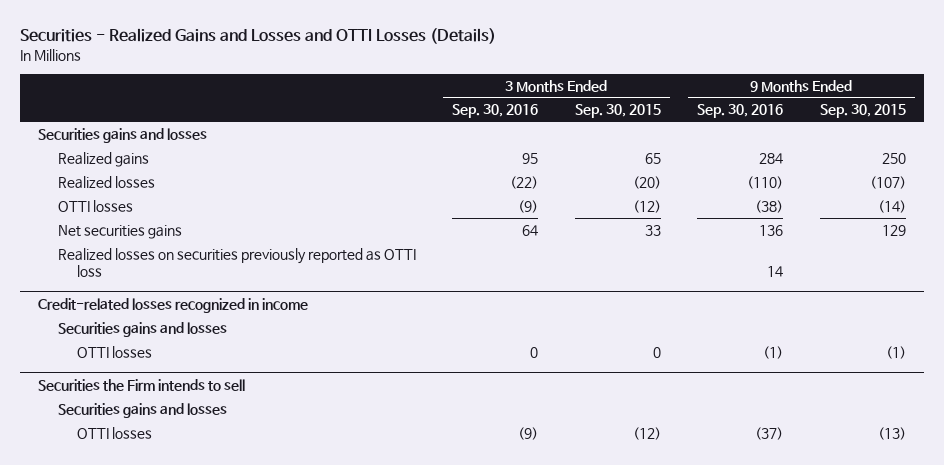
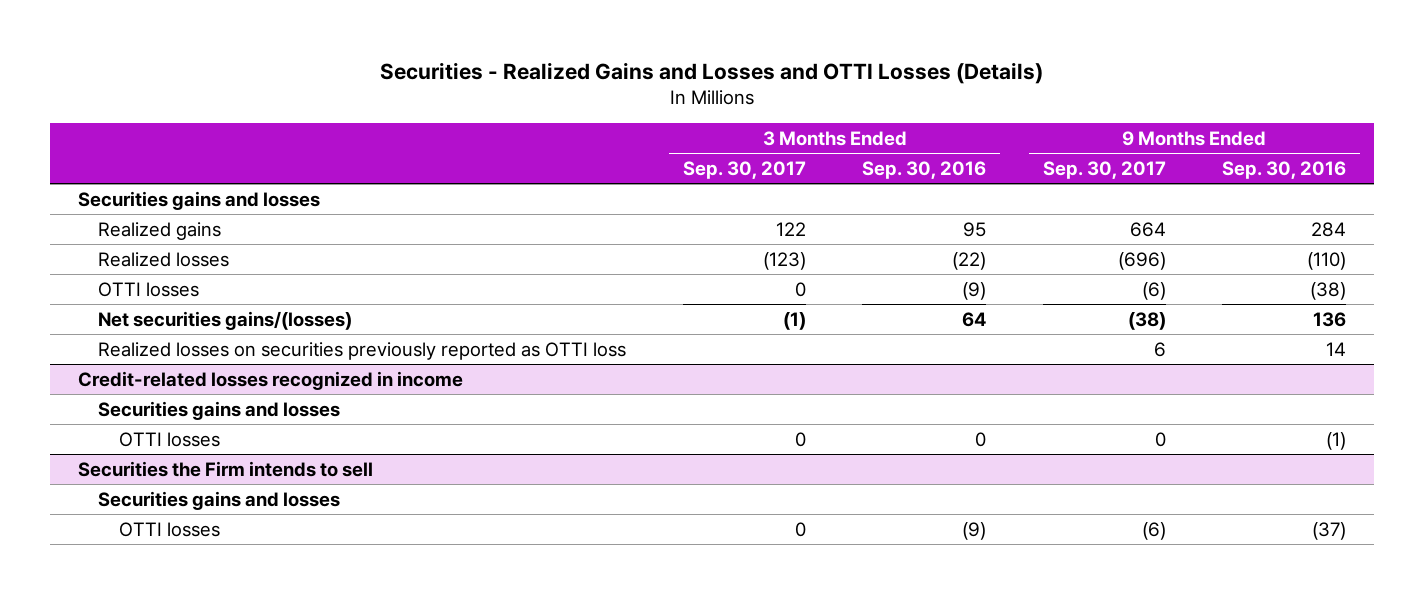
- | 3 Months Ended Sep. 30, 2016 | 3 Months Ended Sep. 30, 2015 | 9 Months Ended Sep. 30, 2016 | 9 Months Ended Sep. 30, 2015
+ | 3 Months Ended Sep. 30, 2017 | 3 Months Ended Sep. 30, 2016 | 9 Months Ended Sep. 30, 2017 | 9 Months Ended Sep. 30, 2016
- Net securities gains | 64 | 33 | 136 | 129
+ Net securities gains/(losses) | (1) | 64 | (38) | 136

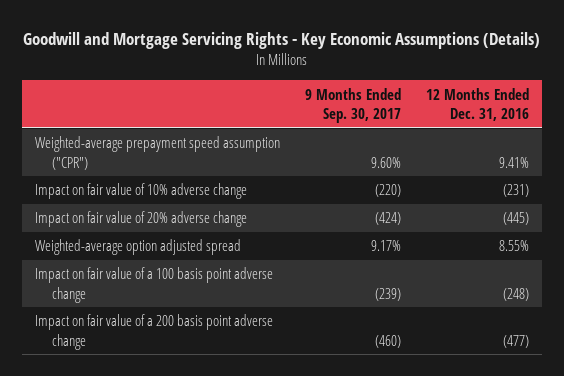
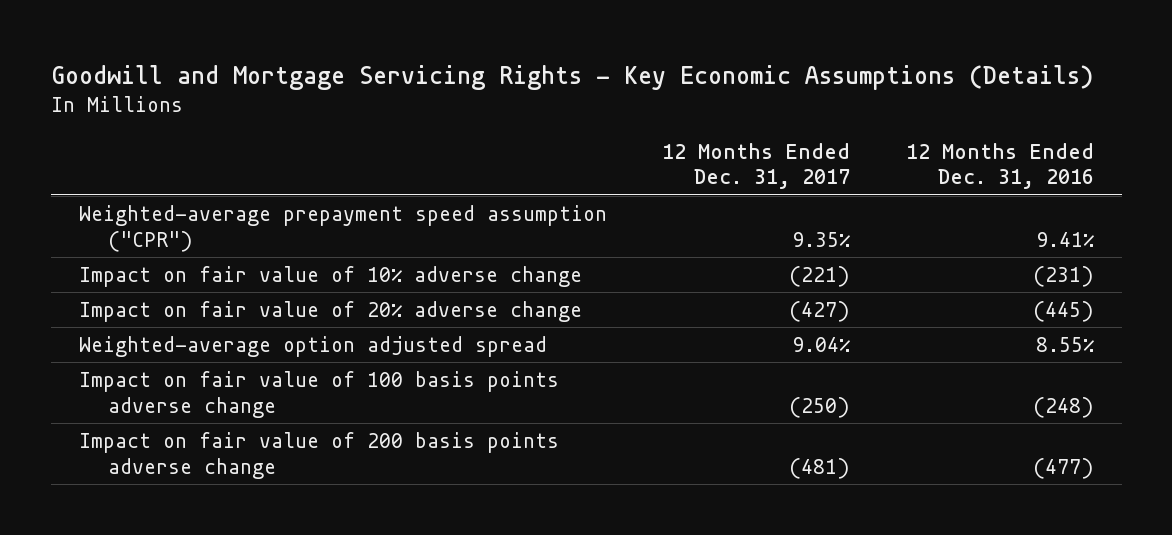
- | 9 Months Ended Sep. 30, 2017 | 12 Months Ended Dec. 31, 2016
+ | 12 Months Ended Dec. 31, 2017 | 12 Months Ended Dec. 31, 2016
- Impact on fair value of a 100 basis point adverse change | (239) | (248)
- Impact on fair value of a 200 basis point adverse change | (460) | (477)
+ Impact on fair value of 100 basis points adverse change | (250) | (248)
+ Impact on fair value of 200 basis points adverse change | (481) | (477)

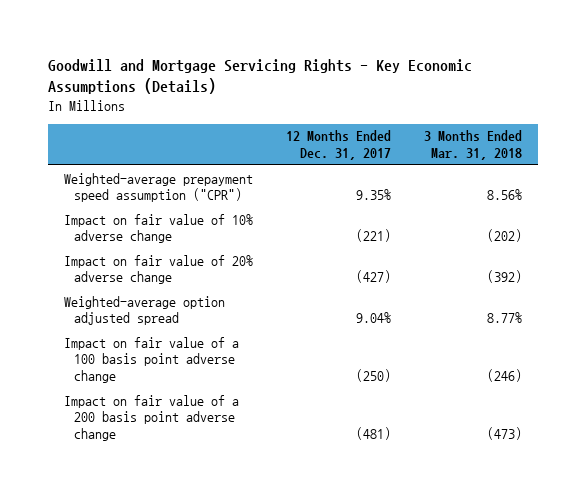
- | 12 Months Ended Dec. 31, 2017 | 12 Months Ended Dec. 31, 2016
+ | 12 Months Ended Dec. 31, 2017 | 3 Months Ended Mar. 31, 2018
- Impact on fair value of 100 basis points adverse change | (250) | (248)
- Impact on fair value of 200 basis points adverse change | (481) | (477)
+ Impact on fair value of a 100 basis point adverse change | (250) | (246)
+ Impact on fair value of a 200 basis point adverse change | (481) | (473)

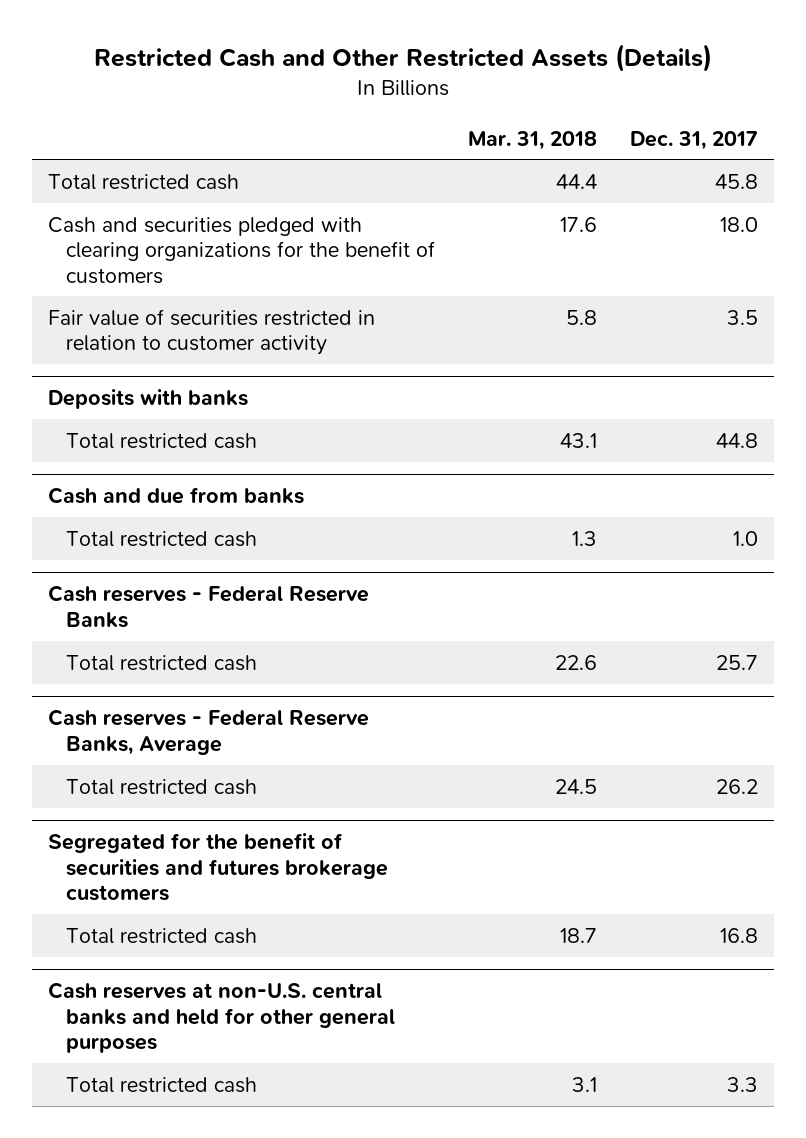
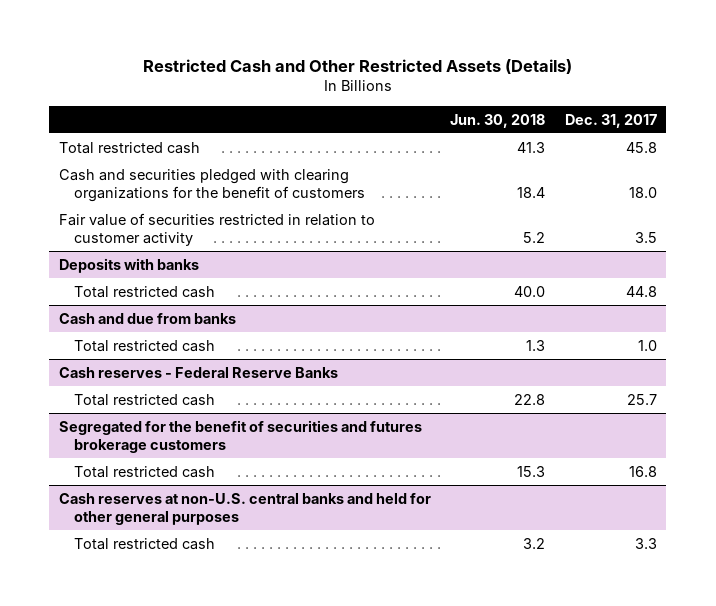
- | Mar. 31, 2018 | Dec. 31, 2017
+ | Jun. 30, 2018 | Dec. 31, 2017
- Cash reserves - Federal Reserve Banks, Average
- Total restricted cash | 24.5 | 26.2

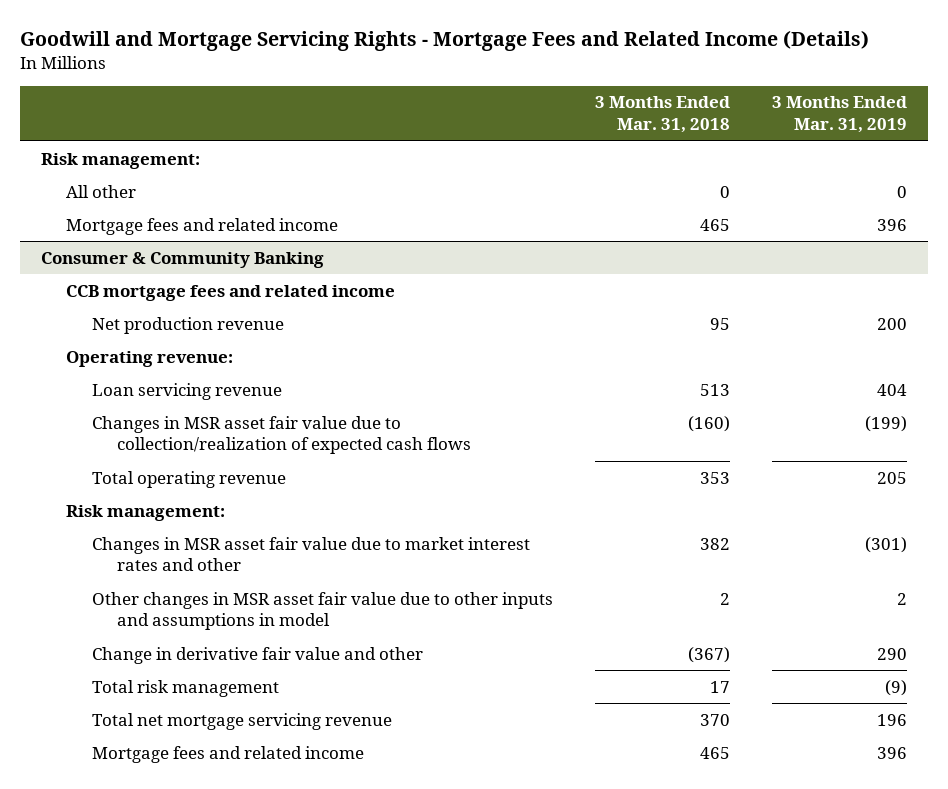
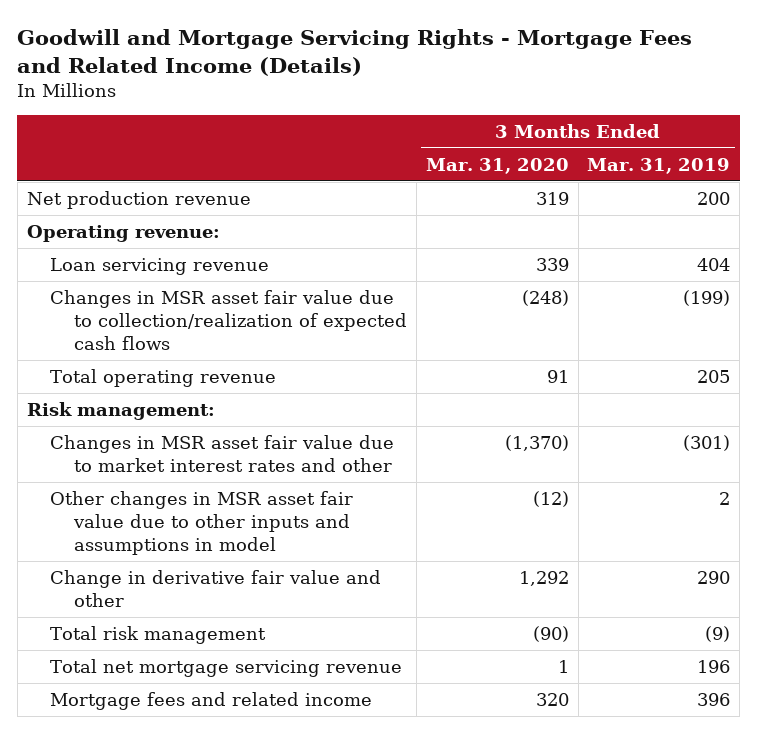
- | 3 Months Ended Mar. 31, 2018 | 3 Months Ended Mar. 31, 2019
+ | 3 Months Ended Mar. 31, 2020 | 3 Months Ended Mar. 31, 2019
- Risk management:
- All other | 0 | 0
- Mortgage fees and related income | 465 | 396
- Consumer & Community Banking
- CCB mortgage fees and related income

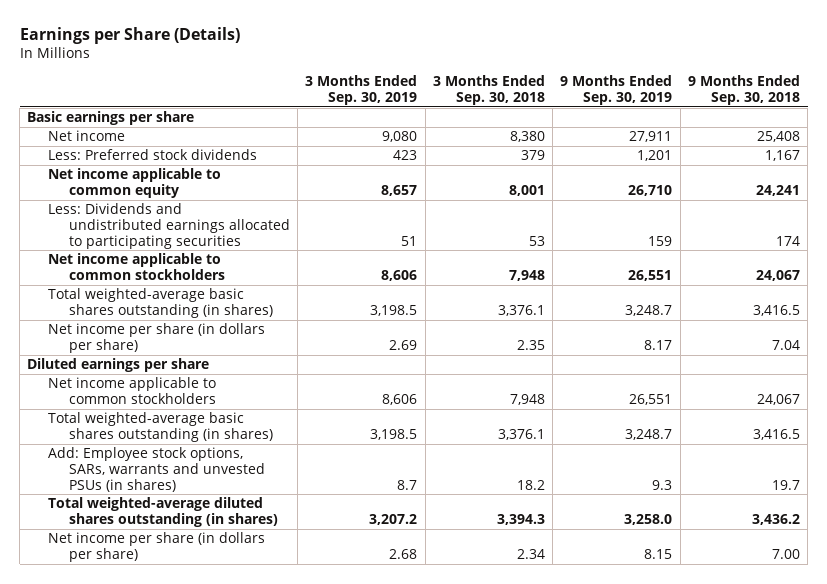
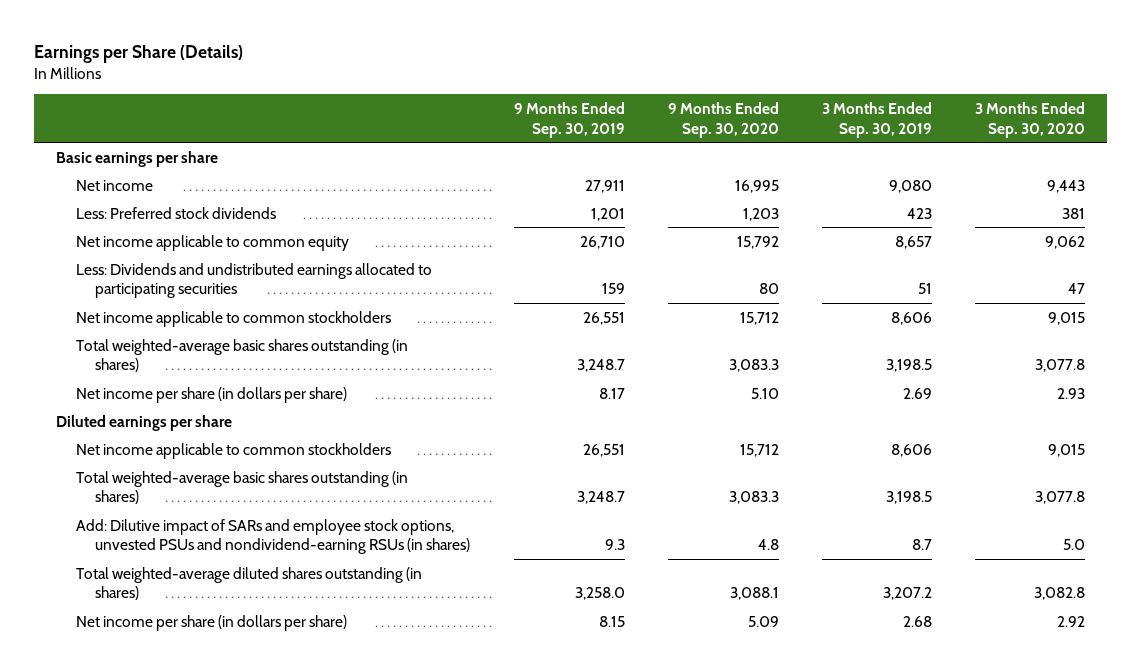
- | 3 Months Ended Sep. 30, 2019 | 3 Months Ended Sep. 30, 2018 | 9 Months Ended Sep. 30, 2019 | 9 Months Ended Sep. 30, 2018
+ | 9 Months Ended Sep. 30, 2019 | 9 Months Ended Sep. 30, 2020 | 3 Months Ended Sep. 30, 2019 | 3 Months Ended Sep. 30, 2020
- Add: Employee stock options, SARs, warrants and unvested PSUs (in shares) | 8.7 | 18.2 | 9.3 | 19.7
+ Add: Dilutive impact of SARs and employee stock options, unvested PSUs and nondividend-earning RSUs (in shares) | 9.3 | 4.8 | 8.7 | 5.0

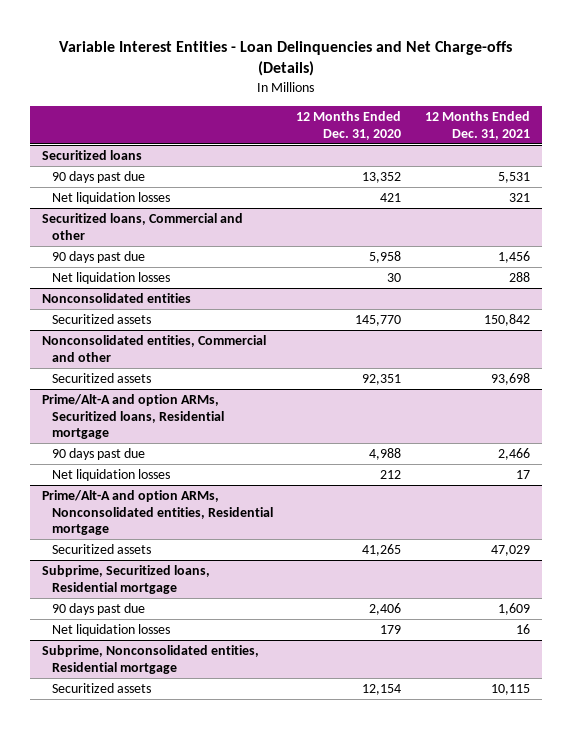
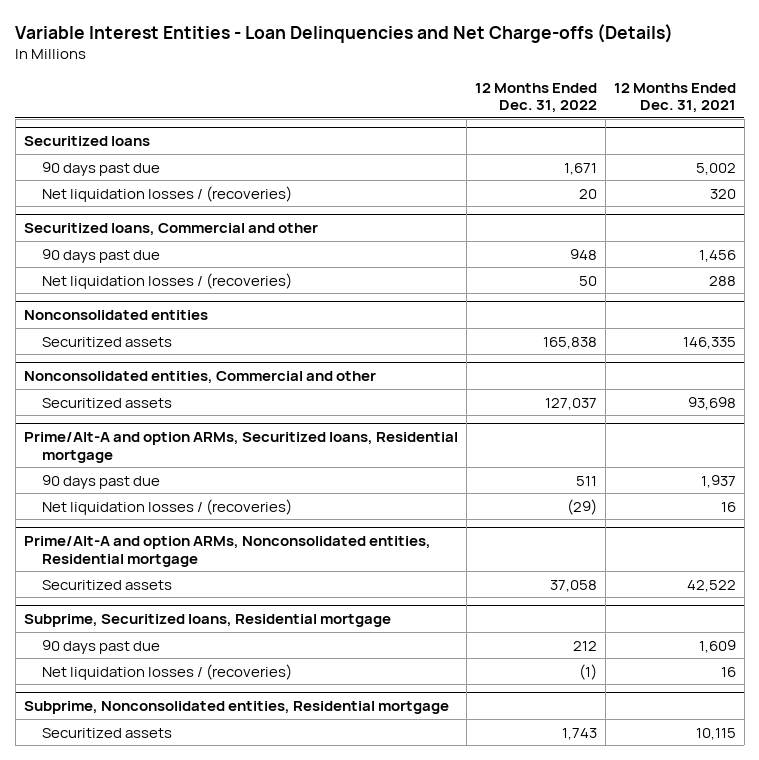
- | 12 Months Ended Dec. 31, 2020 | 12 Months Ended Dec. 31, 2021
+ | 12 Months Ended Dec. 31, 2022 | 12 Months Ended Dec. 31, 2021
@ Securitized loans
- 90 days past due | 13,352 | 5,531
- Net liquidation losses | 421 | 321
+ 90 days past due | 1,671 | 5,002
+ Net liquidation losses / (recoveries) | 20 | 320
@ Securitized loans, Commercial and other
- Net liquidation losses | 30 | 288
+ Net liquidation losses / (recoveries) | 50 | 288
@ Nonconsolidated entities
- Securitized assets | 145,770 | 150,842
+ Securitized assets | 165,838 | 146,335
@ Prime/Alt-A and option ARMs, Securitized loans, Residential mortgage
- 90 days past due | 4,988 | 2,466
- Net liquidation losses | 212 | 17
+ 90 days past due | 511 | 1,937
+ Net liquidation losses / (recoveries) | (29) | 16
@ Prime/Alt-A and option ARMs, Nonconsolidated entities, Residential mortgage
- Securitized assets | 41,265 | 47,029
+ Securitized assets | 37,058 | 42,522
@ Subprime, Securitized loans, Residential mortgage
- Net liquidation losses | 179 | 16
+ Net liquidation losses / (recoveries) | (1) | 16

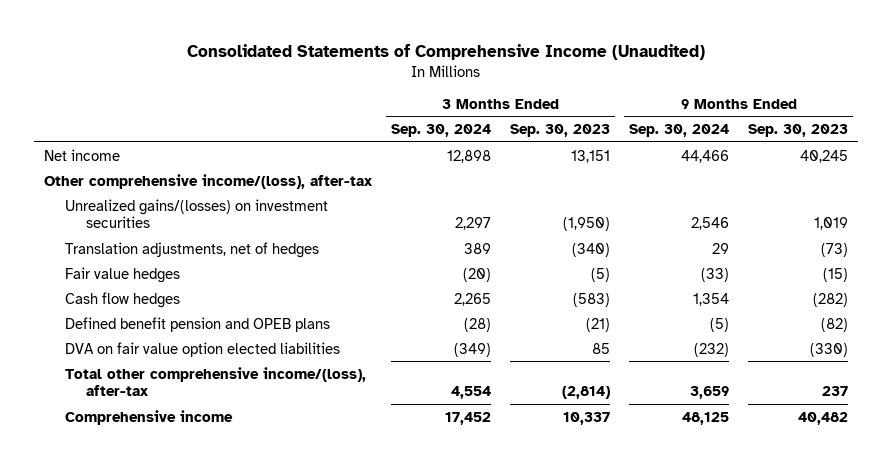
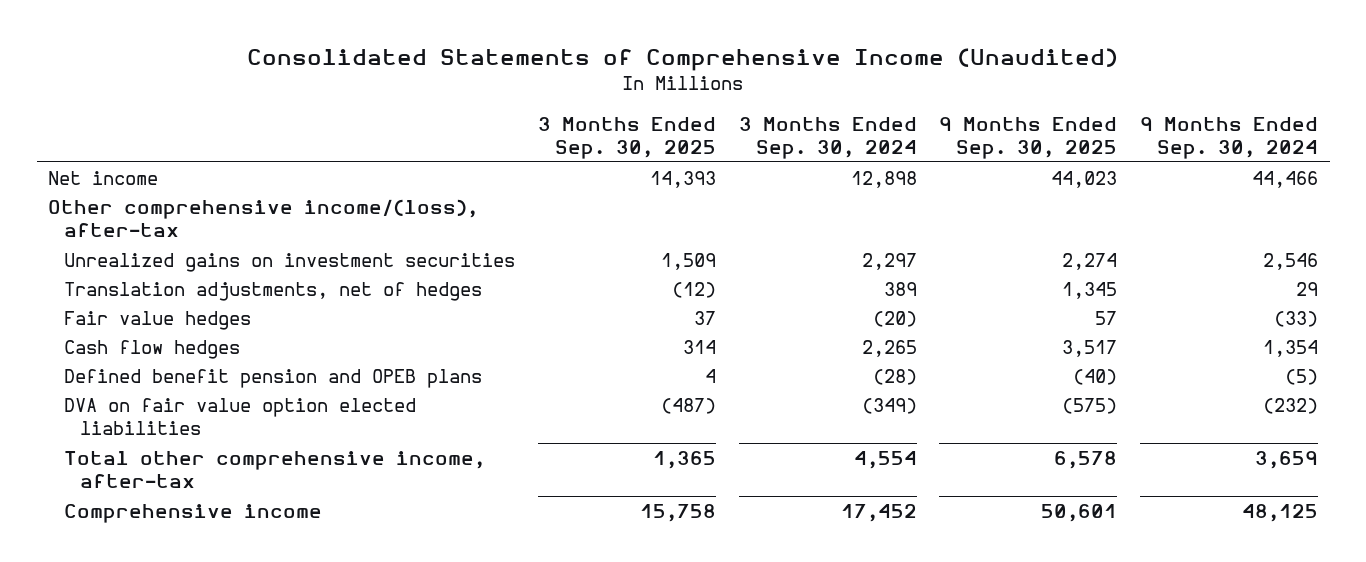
- | 3 Months Ended Sep. 30, 2024 | 3 Months Ended Sep. 30, 2023 | 9 Months Ended Sep. 30, 2024 | 9 Months Ended Sep. 30, 2023
+ | 3 Months Ended Sep. 30, 2025 | 3 Months Ended Sep. 30, 2024 | 9 Months Ended Sep. 30, 2025 | 9 Months Ended Sep. 30, 2024
- Unrealized gains/(losses) on investment securities | 2,297 | (1,950) | 2,546 | 1,019
+ Unrealized gains on investment securities | 1,509 | 2,297 | 2,274 | 2,546
- Total other comprehensive income/(loss), after-tax | 4,554 | (2,814) | 3,659 | 237
+ Total other comprehensive income, after-tax | 1,365 | 4,554 | 6,578 | 3,659

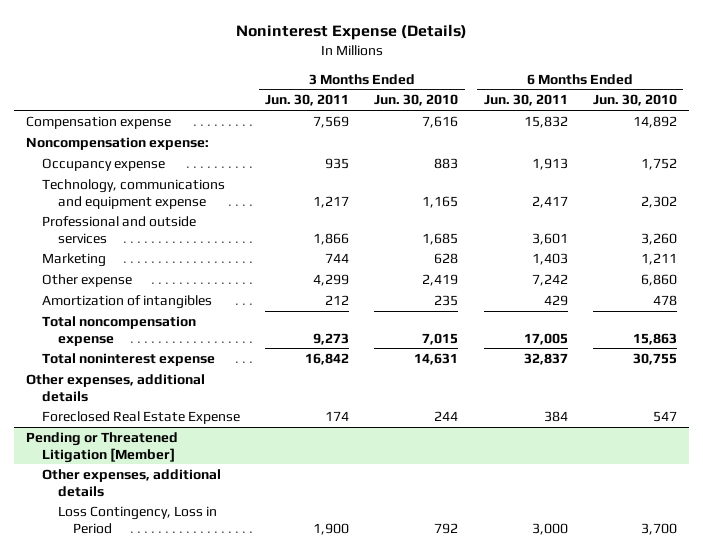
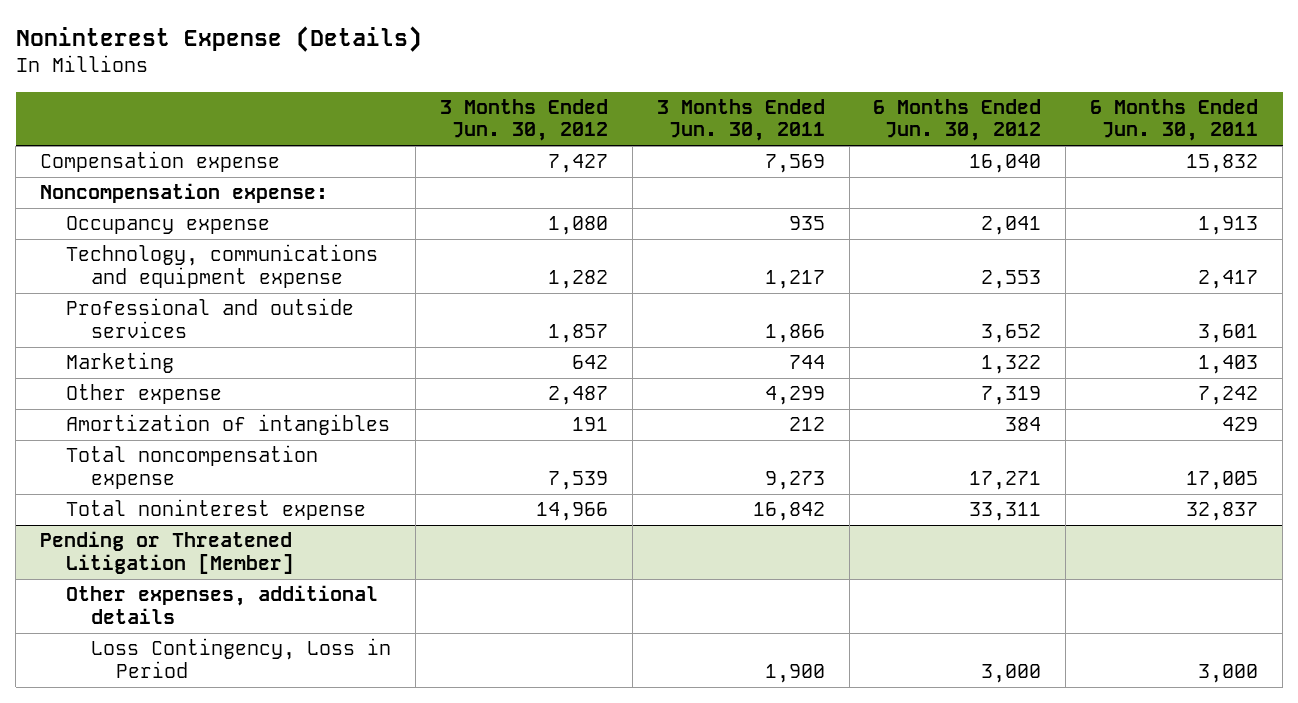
- | 3 Months Ended Jun. 30, 2011 | 3 Months Ended Jun. 30, 2010 | 6 Months Ended Jun. 30, 2011 | 6 Months Ended Jun. 30, 2010
+ | 3 Months Ended Jun. 30, 2012 | 3 Months Ended Jun. 30, 2011 | 6 Months Ended Jun. 30, 2012 | 6 Months Ended Jun. 30, 2011
- Other expenses, additional details
- Foreclosed Real Estate Expense | 174 | 244 | 384 | 547

